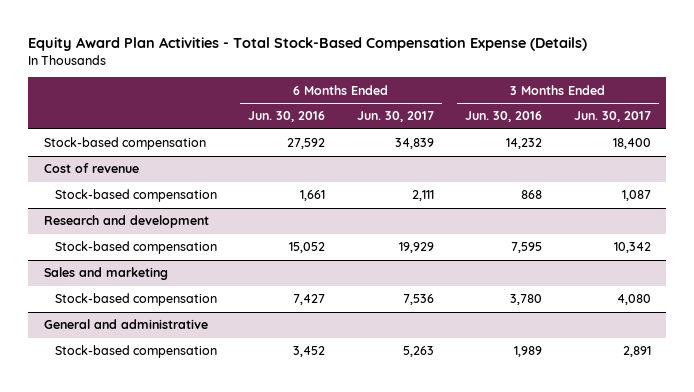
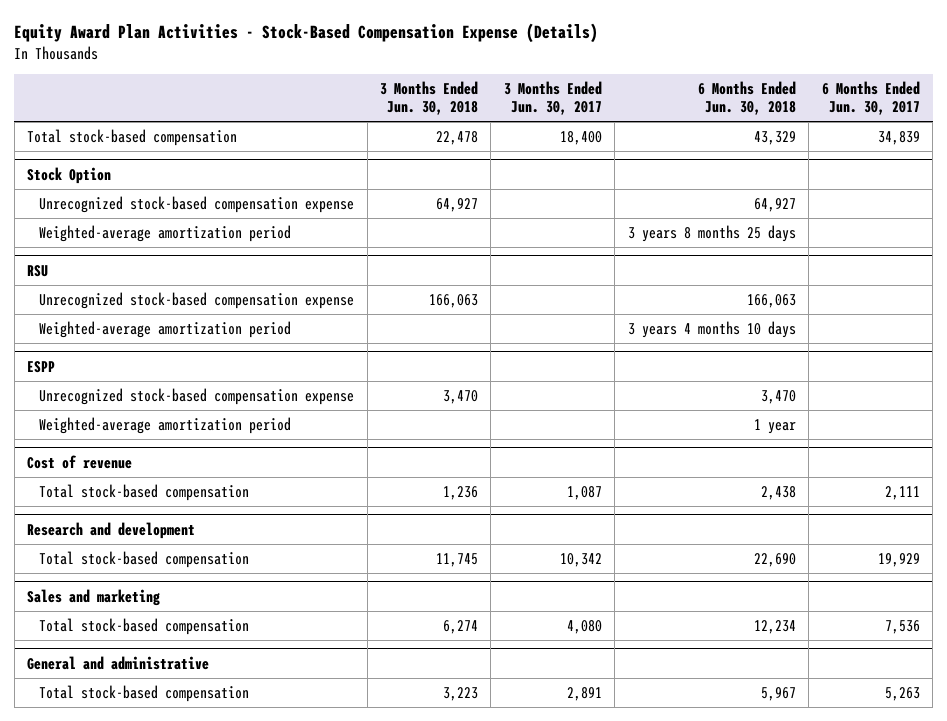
- Equity Award Plan Activities - Total Stock-Based Compensation Expense (Details)
+ Equity Award Plan Activities - Stock-Based Compensation Expense (Details)
- | 6 Months Ended Jun. 30, 2016 | 6 Months Ended Jun. 30, 2017 | 3 Months Ended Jun. 30, 2016 | 3 Months Ended Jun. 30, 2017
+ | 3 Months Ended Jun. 30, 2018 | 3 Months Ended Jun. 30, 2017 | 6 Months Ended Jun. 30, 2018 | 6 Months Ended Jun. 30, 2017
- Stock-based compensation | 27,592 | 34,839 | 14,232 | 18,400
+ Total stock-based compensation | 22,478 | 18,400 | 43,329 | 34,839
+ Stock Option
+ Unrecognized stock-based compensation expense | 64,927 | | 64,927 |
+ Weighted-average amortization period | | | 3 years 8 months 25 days |
+ RSU
+ Unrecognized stock-based compensation expense | 166,063 | | 166,063 |
+ Weighted-average amortization period | | | 3 years 4 months 10 days |
+ ESPP
+ Unrecognized stock-based compensation expense | 3,470 | | 3,470 |
+ Weighted-average amortization period | | | 1 year |
@ Cost of revenue
- Stock-based compensation | 1,661 | 2,111 | 868 | 1,087
+ Total stock-based compensation | 1,236 | 1,087 | 2,438 | 2,111
@ Research and development
- Stock-based compensation | 15,052 | 19,929 | 7,595 | 10,342
+ Total stock-based compensation | 11,745 | 10,342 | 22,690 | 19,929
@ Sales and marketing
- Stock-based compensation | 7,427 | 7,536 | 3,780 | 4,080
+ Total stock-based compensation | 6,274 | 4,080 | 12,234 | 7,536
@ General and administrative
- Stock-based compensation | 3,452 | 5,263 | 1,989 | 2,891
+ Total stock-based compensation | 3,223 | 2,891 | 5,967 | 5,263

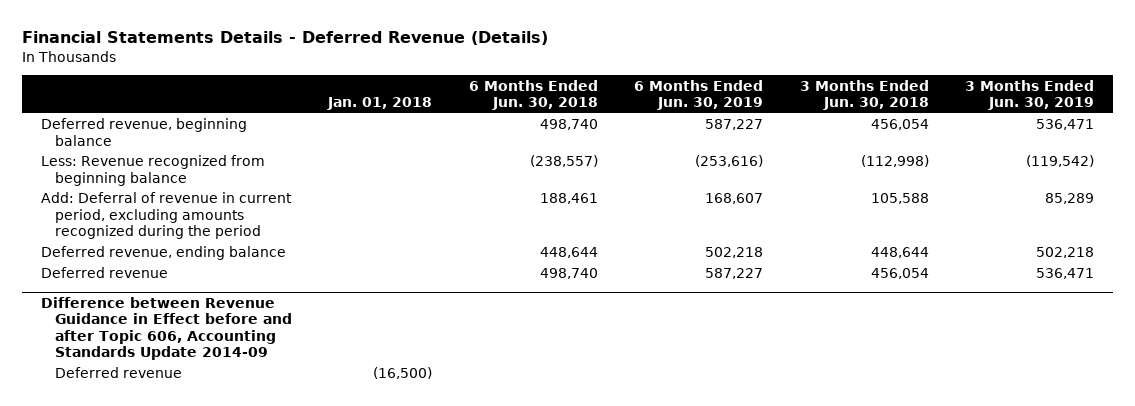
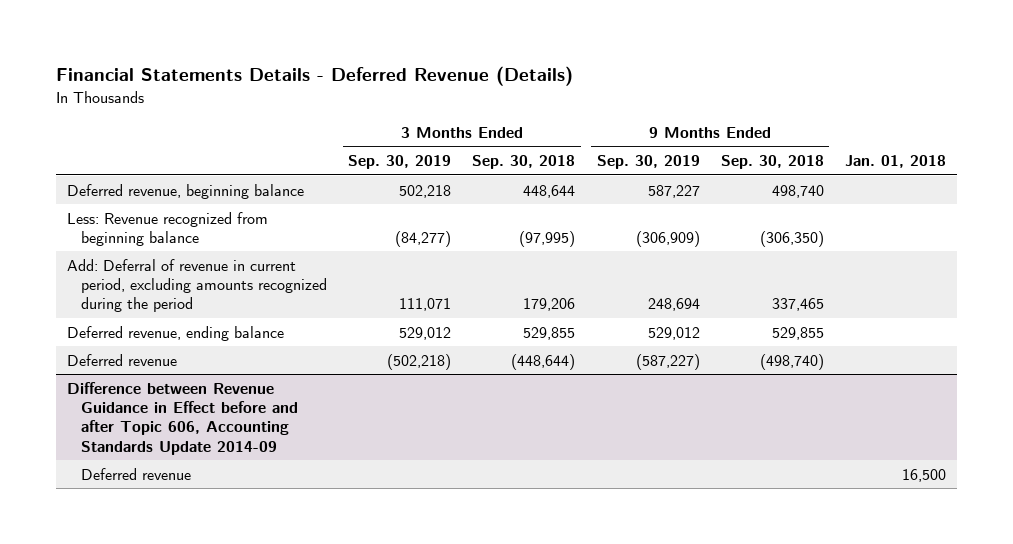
- | Jan. 01, 2018 | 6 Months Ended Jun. 30, 2018 | 6 Months Ended Jun. 30, 2019 | 3 Months Ended Jun. 30, 2018 | 3 Months Ended Jun. 30, 2019
+ | 3 Months Ended Sep. 30, 2019 | 3 Months Ended Sep. 30, 2018 | 9 Months Ended Sep. 30, 2019 | 9 Months Ended Sep. 30, 2018 | Jan. 01, 2018
@ Difference between Revenue Guidance in Effect before and after Topic 606, Accounting Standards Update 2014-09
- Deferred revenue | (16,500) | | | |
+ Deferred revenue | | | | | 16,500

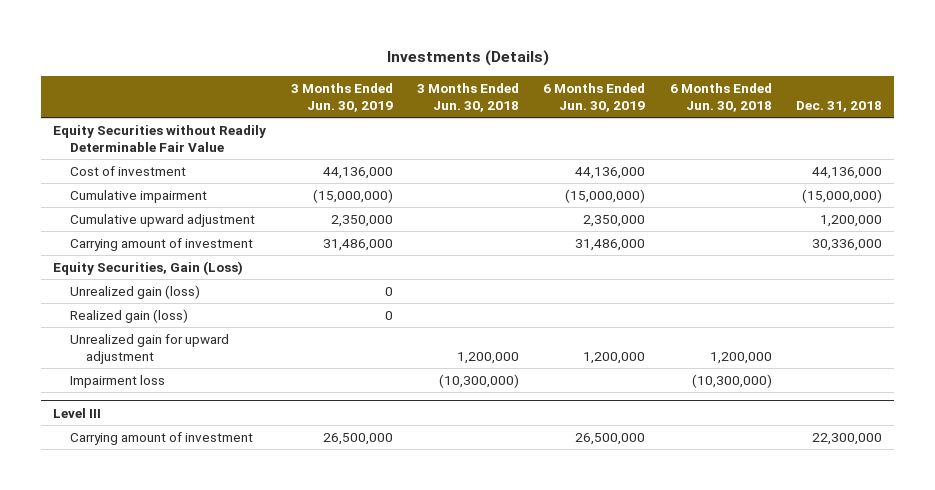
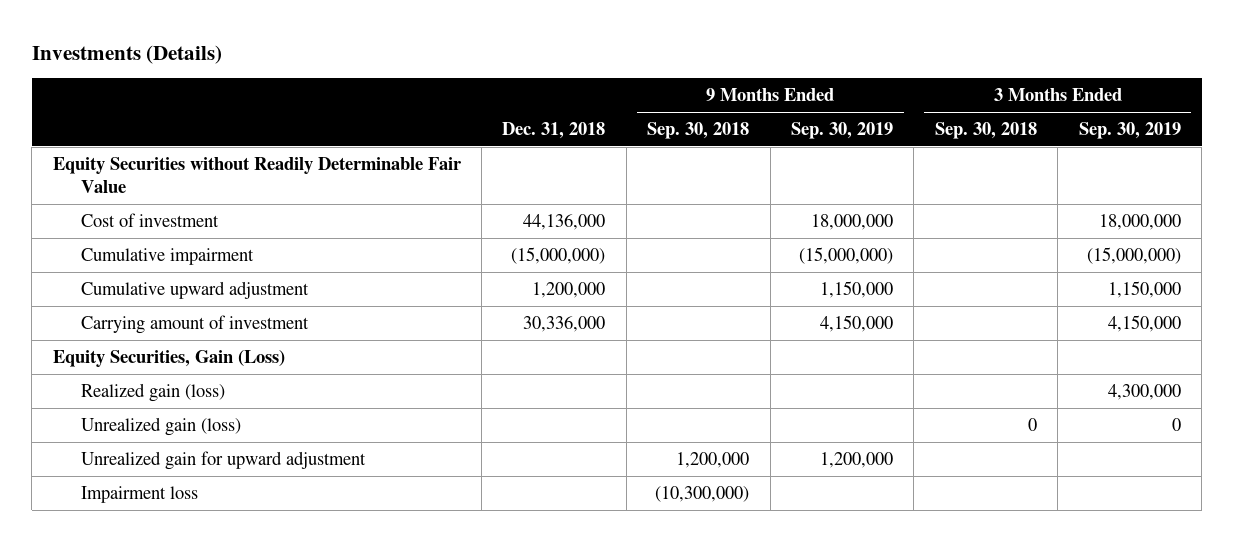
- | 3 Months Ended Jun. 30, 2019 | 3 Months Ended Jun. 30, 2018 | 6 Months Ended Jun. 30, 2019 | 6 Months Ended Jun. 30, 2018 | Dec. 31, 2018
+ | Dec. 31, 2018 | 9 Months Ended Sep. 30, 2018 | 9 Months Ended Sep. 30, 2019 | 3 Months Ended Sep. 30, 2018 | 3 Months Ended Sep. 30, 2019
moved down: Unrealized gain (loss) | | | | 0 | 0
- Level III
- Carrying amount of investment | 26,500,000 | | 26,500,000 | | 22,300,000

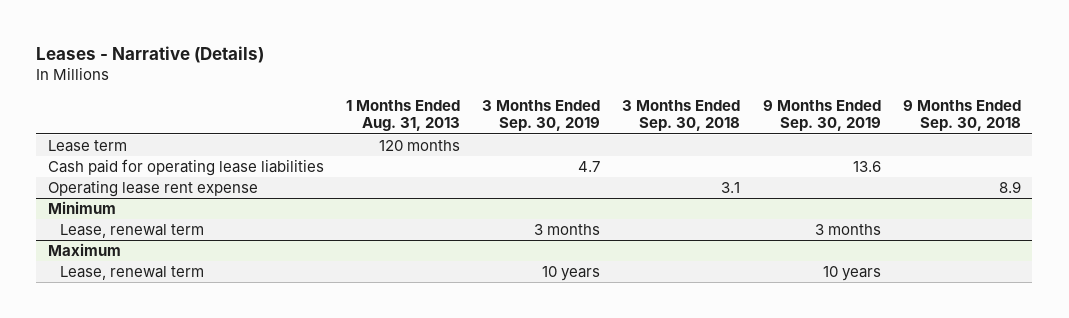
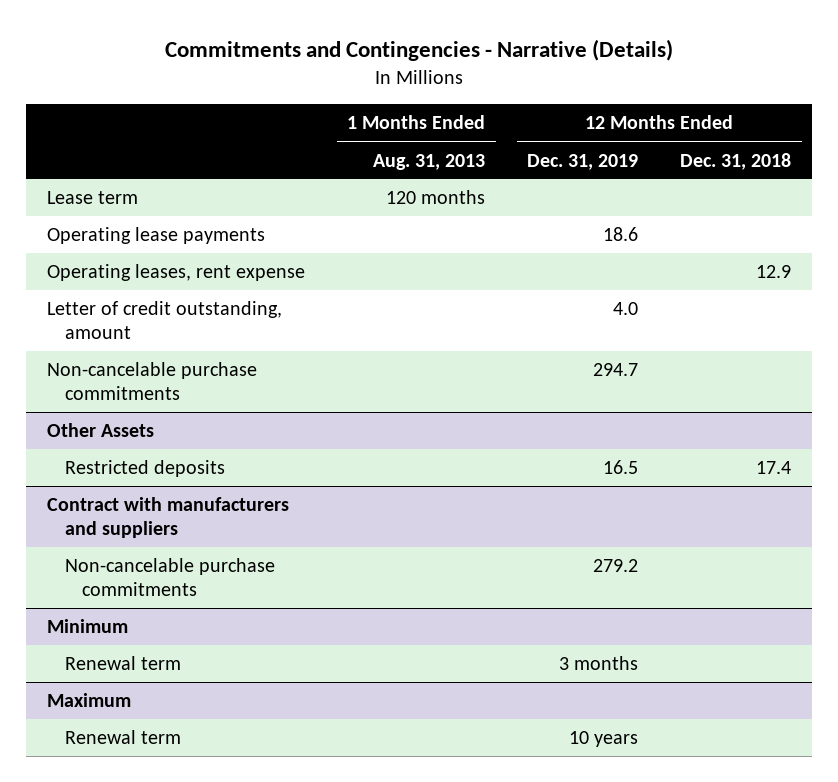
- Leases - Narrative (Details)
+ Commitments and Contingencies - Narrative (Details)
- | 1 Months Ended Aug. 31, 2013 | 3 Months Ended Sep. 30, 2019 | 3 Months Ended Sep. 30, 2018 | 9 Months Ended Sep. 30, 2019 | 9 Months Ended Sep. 30, 2018
+ | 1 Months Ended Aug. 31, 2013 | 12 Months Ended Dec. 31, 2019 | 12 Months Ended Dec. 31, 2018
- Cash paid for operating lease liabilities | | 4.7 | | 13.6 |
- Operating lease rent expense | | | 3.1 | | 8.9
+ Operating lease payments | | 18.6 |
+ Operating leases, rent expense | | | 12.9
+ Letter of credit outstanding, amount | | 4.0 |
+ Non-cancelable purchase commitments | | 294.7 |
+ Other Assets
+ Restricted deposits | | 16.5 | 17.4
+ Contract with manufacturers and suppliers
+ Non-cancelable purchase commitments | | 279.2 |
@ Minimum
- Lease, renewal term | | 3 months | | 3 months |
+ Renewal term | | 3 months |
@ Maximum
- Lease, renewal term | | 10 years | | 10 years |
+ Renewal term | | 10 years |

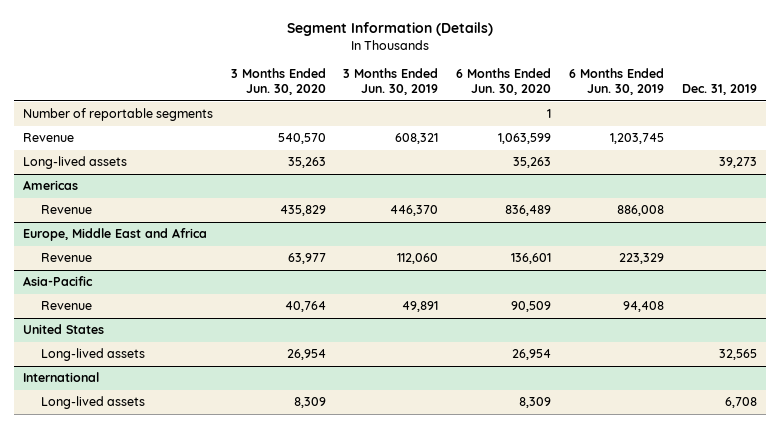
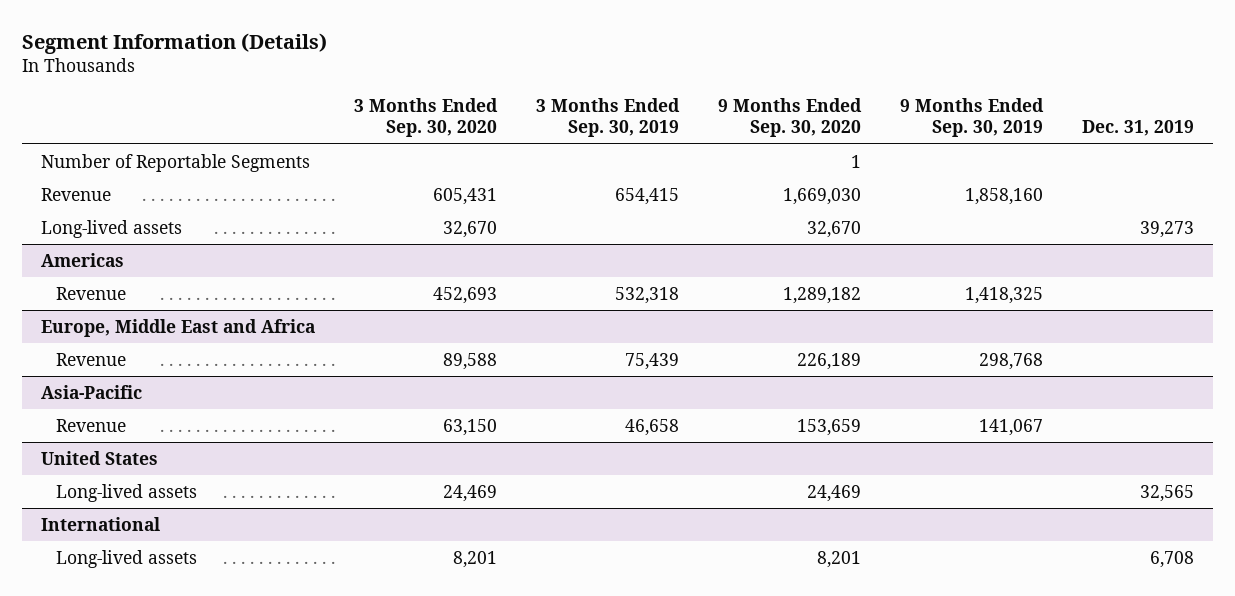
- | 3 Months Ended Jun. 30, 2020 | 3 Months Ended Jun. 30, 2019 | 6 Months Ended Jun. 30, 2020 | 6 Months Ended Jun. 30, 2019 | Dec. 31, 2019
+ | 3 Months Ended Sep. 30, 2020 | 3 Months Ended Sep. 30, 2019 | 9 Months Ended Sep. 30, 2020 | 9 Months Ended Sep. 30, 2019 | Dec. 31, 2019
- Number of reportable segments | | | 1 | |
+ Number of Reportable Segments | | | 1 | |

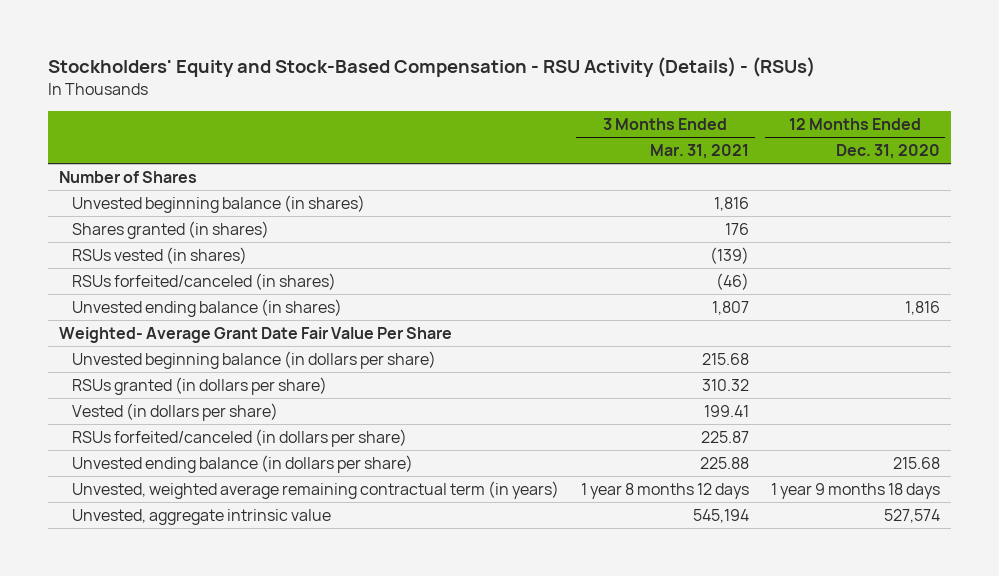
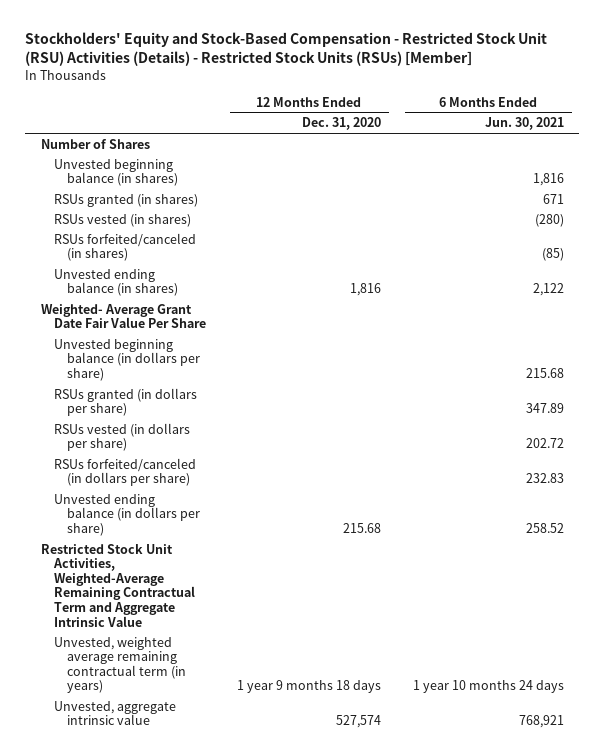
- Stockholders' Equity and Stock-Based Compensation - RSU Activity (Details) - (RSUs)
+ Stockholders' Equity and Stock-Based Compensation - Restricted Stock Unit (RSU) Activities (Details) - Restricted Stock Units (RSUs) [Member]
- | 3 Months Ended Mar. 31, 2021 | 12 Months Ended Dec. 31, 2020
+ | 12 Months Ended Dec. 31, 2020 | 6 Months Ended Jun. 30, 2021
- Shares granted (in shares) | 176 |
+ RSUs granted (in shares) | | 671
- Vested (in dollars per share) | 199.41 |
+ RSUs vested (in dollars per share) | | 202.72
+ Restricted Stock Unit Activities, Weighted-Average Remaining Contractual Term and Aggregate Intrinsic Value

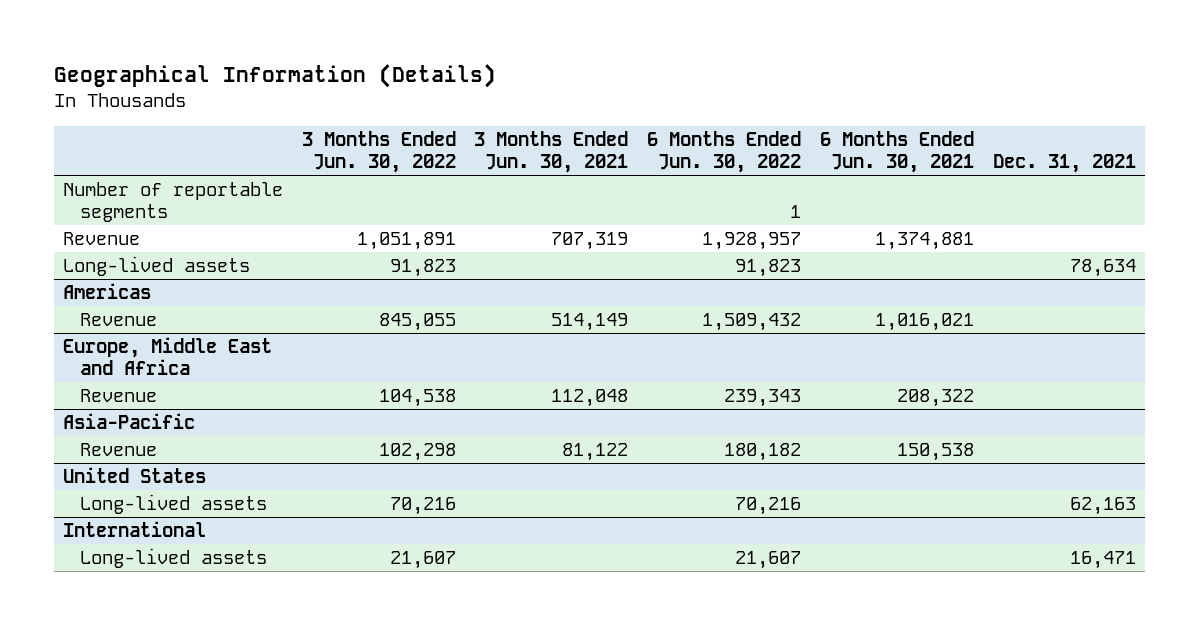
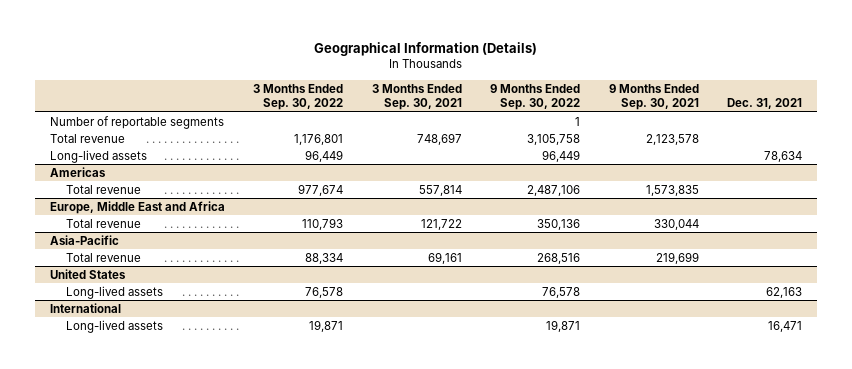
- | 3 Months Ended Jun. 30, 2022 | 3 Months Ended Jun. 30, 2021 | 6 Months Ended Jun. 30, 2022 | 6 Months Ended Jun. 30, 2021 | Dec. 31, 2021
+ | 3 Months Ended Sep. 30, 2022 | 3 Months Ended Sep. 30, 2021 | 9 Months Ended Sep. 30, 2022 | 9 Months Ended Sep. 30, 2021 | Dec. 31, 2021
- Revenue | 1,051,891 | 707,319 | 1,928,957 | 1,374,881 |
+ Total revenue | 1,176,801 | 748,697 | 3,105,758 | 2,123,578 |
@ Americas
- Revenue | 845,055 | 514,149 | 1,509,432 | 1,016,021 |
+ Total revenue | 977,674 | 557,814 | 2,487,106 | 1,573,835 |
@ Europe, Middle East and Africa
- Revenue | 104,538 | 112,048 | 239,343 | 208,322 |
+ Total revenue | 110,793 | 121,722 | 350,136 | 330,044 |
@ Asia-Pacific
- Revenue | 102,298 | 81,122 | 180,182 | 150,538 |
+ Total revenue | 88,334 | 69,161 | 268,516 | 219,699 |

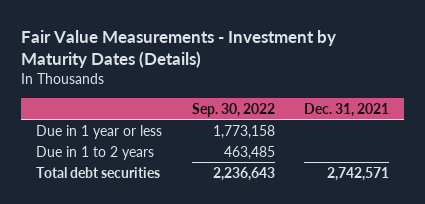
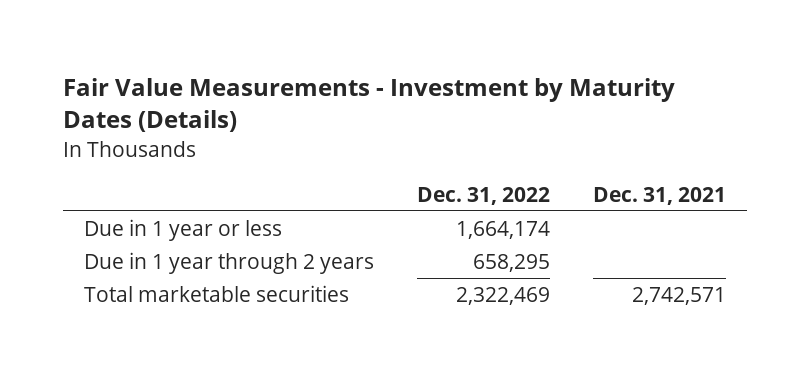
- | Sep. 30, 2022 | Dec. 31, 2021
+ | Dec. 31, 2022 | Dec. 31, 2021
- Due in 1 to 2 years | 463,485 |
- Total debt securities | 2,236,643 | 2,742,571
+ Due in 1 year through 2 years | 658,295 |
+ Total marketable securities | 2,322,469 | 2,742,571

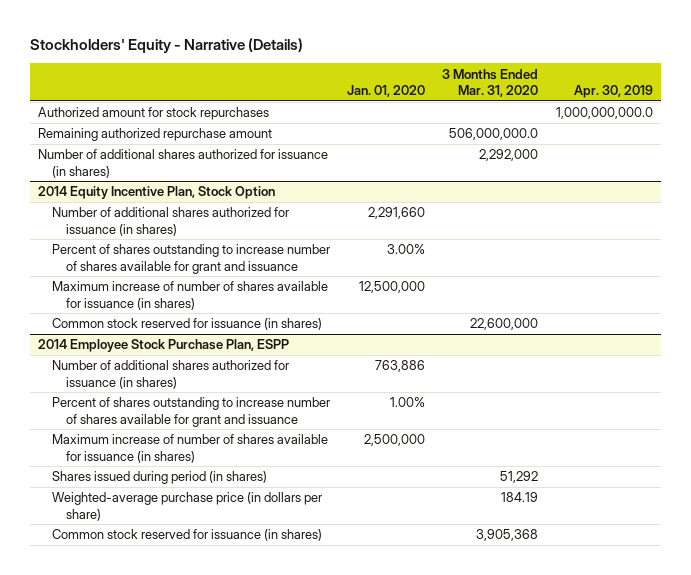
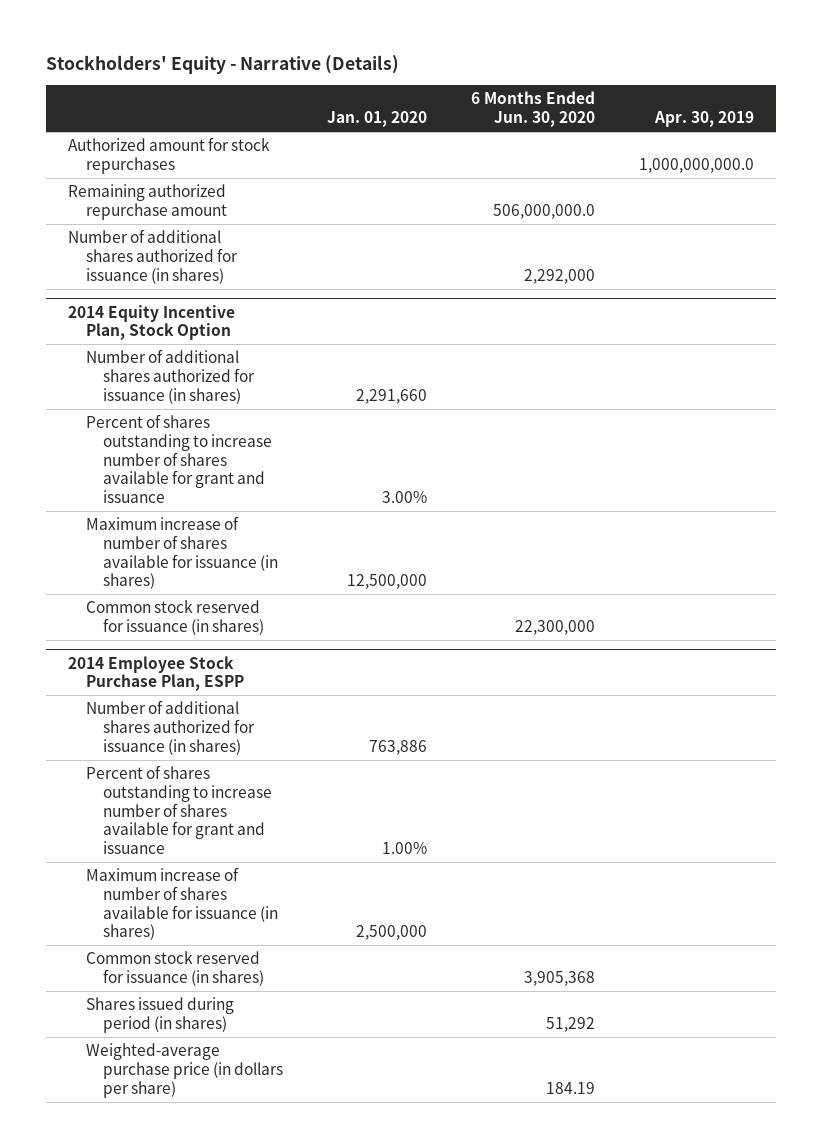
- | Jan. 01, 2020 | 3 Months Ended Mar. 31, 2020 | Apr. 30, 2019
+ | Jan. 01, 2020 | 6 Months Ended Jun. 30, 2020 | Apr. 30, 2019
@ 2014 Employee Stock Purchase Plan, ESPP
moved up: Common stock reserved for issuance (in shares) | | 3,905,368 |

